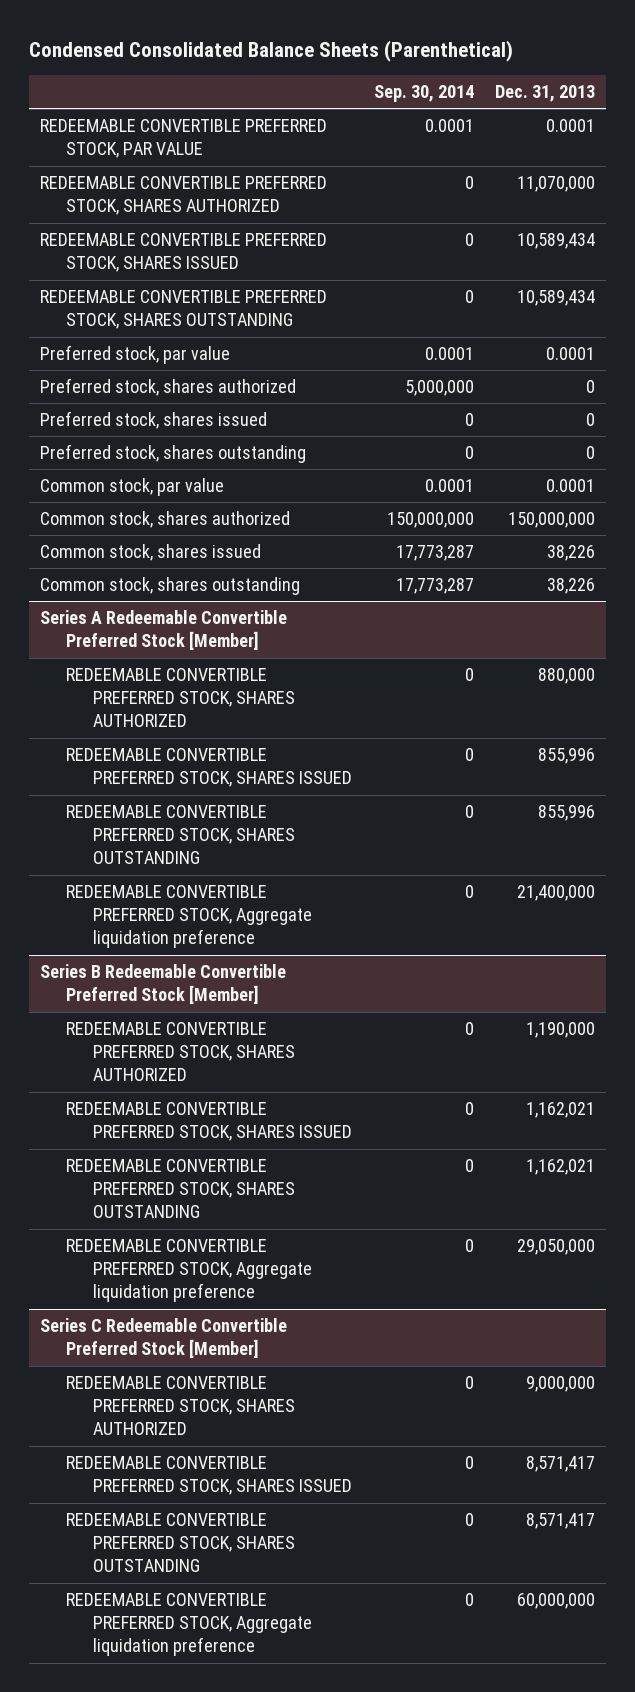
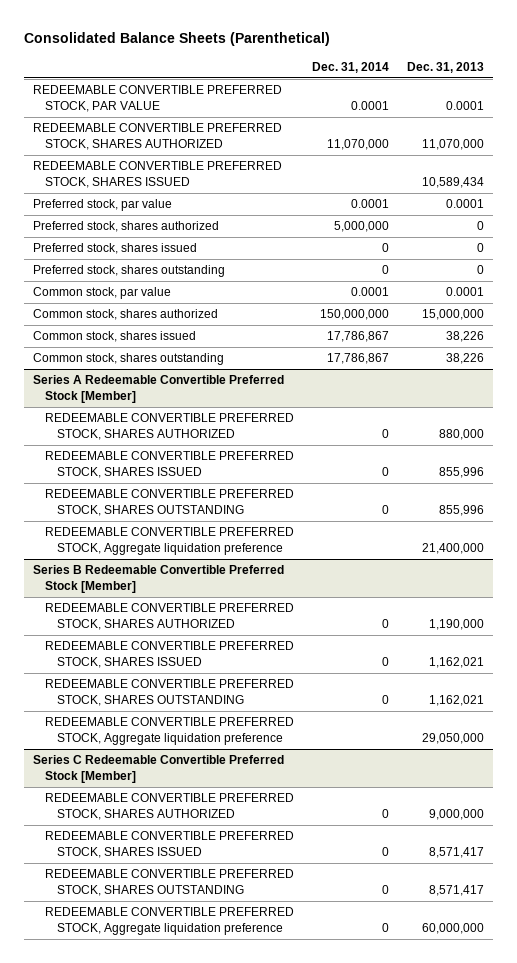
- Condensed Consolidated Balance Sheets (Parenthetical)
+ Consolidated Balance Sheets (Parenthetical)
- | Sep. 30, 2014 | Dec. 31, 2013
+ | Dec. 31, 2014 | Dec. 31, 2013
- REDEEMABLE CONVERTIBLE PREFERRED STOCK, SHARES OUTSTANDING | 0 | 10,589,434
- Common stock, shares authorized | 150,000,000 | 150,000,000
+ Common stock, shares authorized | 150,000,000 | 15,000,000

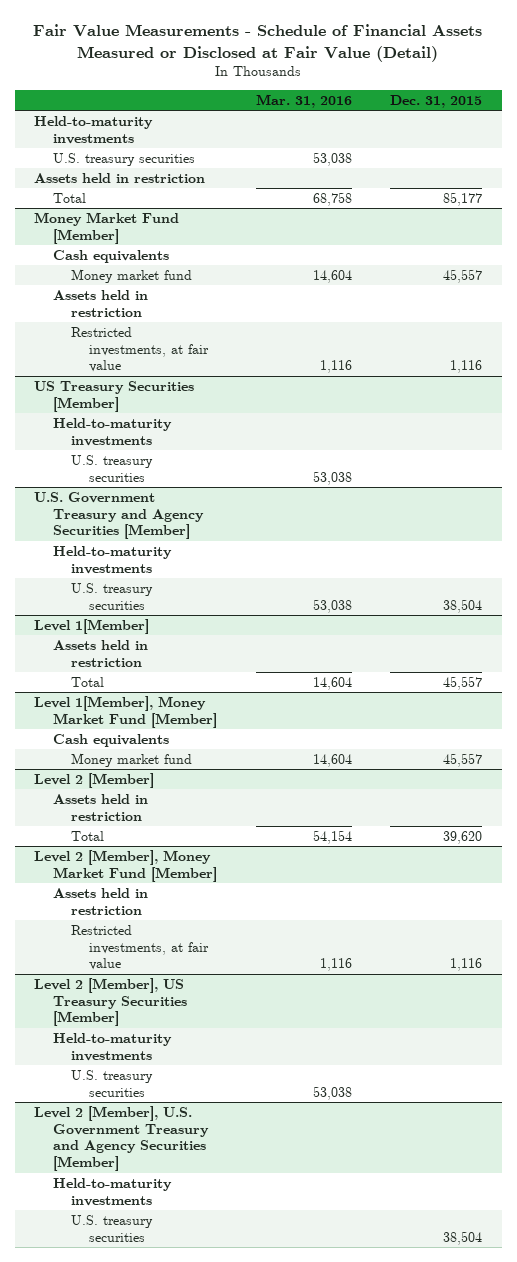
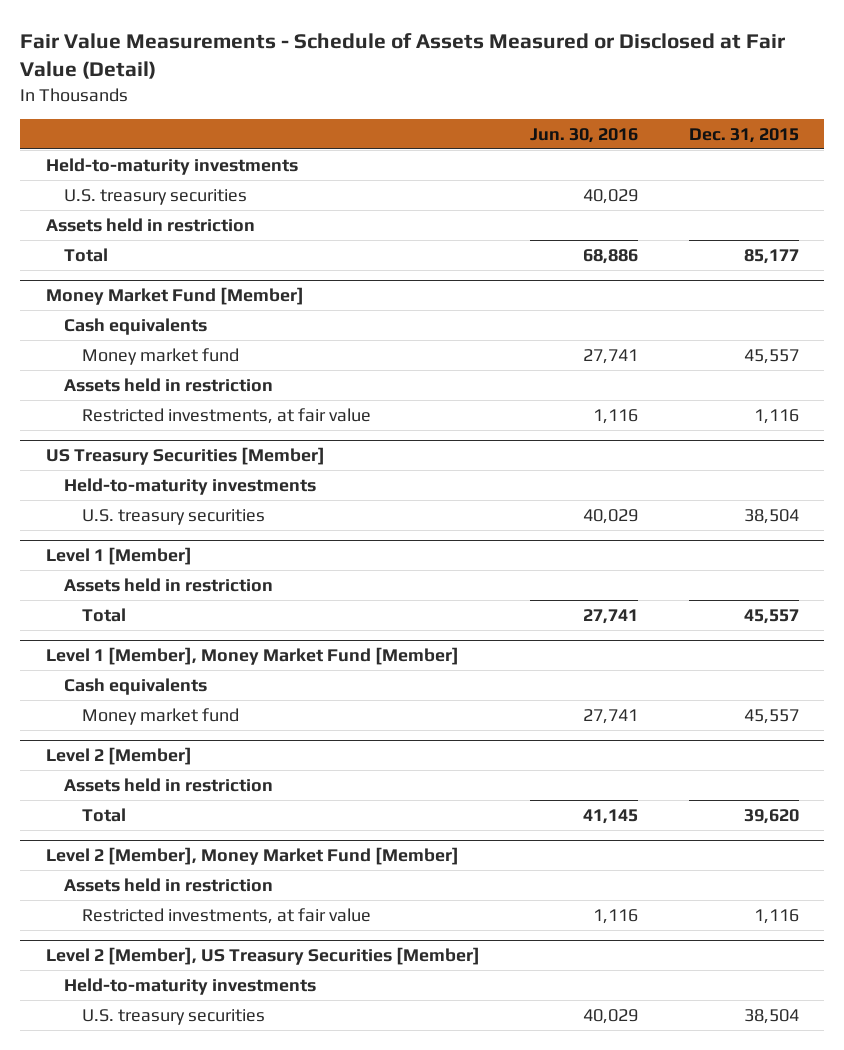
- Fair Value Measurements - Schedule of Financial Assets Measured or Disclosed at Fair Value (Detail)
+ Fair Value Measurements - Schedule of Assets Measured or Disclosed at Fair Value (Detail)
- | Mar. 31, 2016 | Dec. 31, 2015
+ | Jun. 30, 2016 | Dec. 31, 2015
@ US Treasury Securities [Member]
- U.S. treasury securities | 53,038 |
- U.S. Government Treasury and Agency Securities [Member]
- Held-to-maturity investments
- Level 1[Member]
+ Level 1 [Member]
- Level 1[Member], Money Market Fund [Member]
+ Level 1 [Member], Money Market Fund [Member]
@ Level 2 [Member], US Treasury Securities [Member]
- U.S. treasury securities | 53,038 |
- Level 2 [Member], U.S. Government Treasury and Agency Securities [Member]
- Held-to-maturity investments

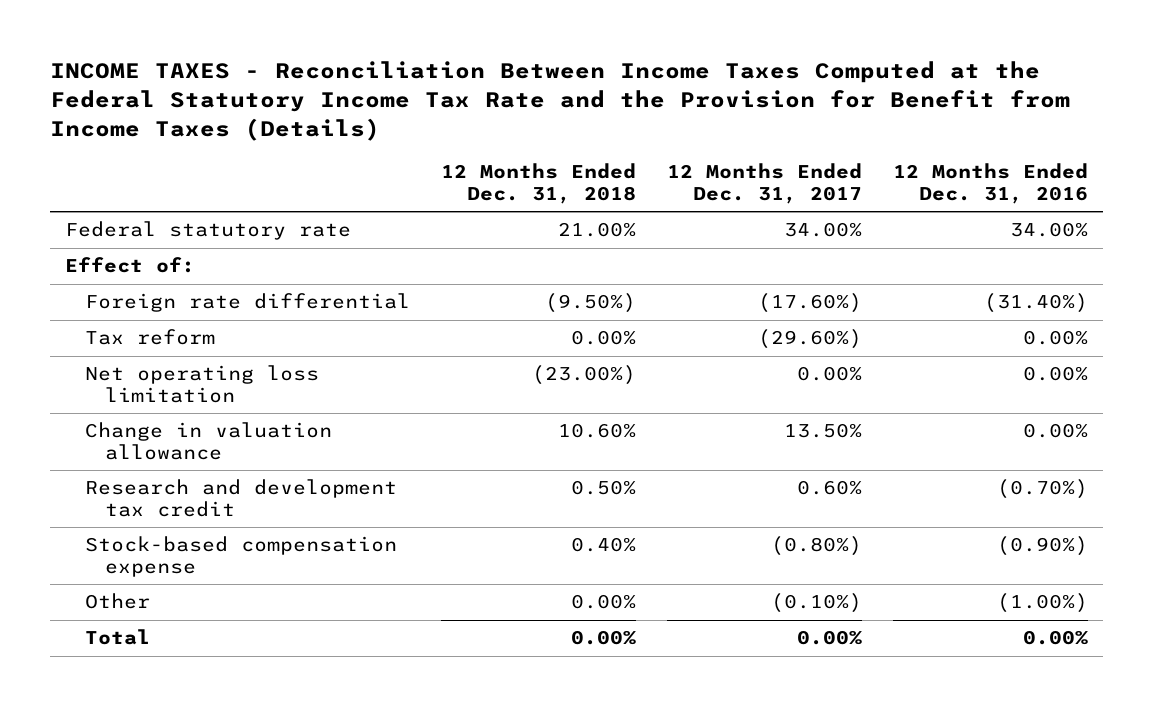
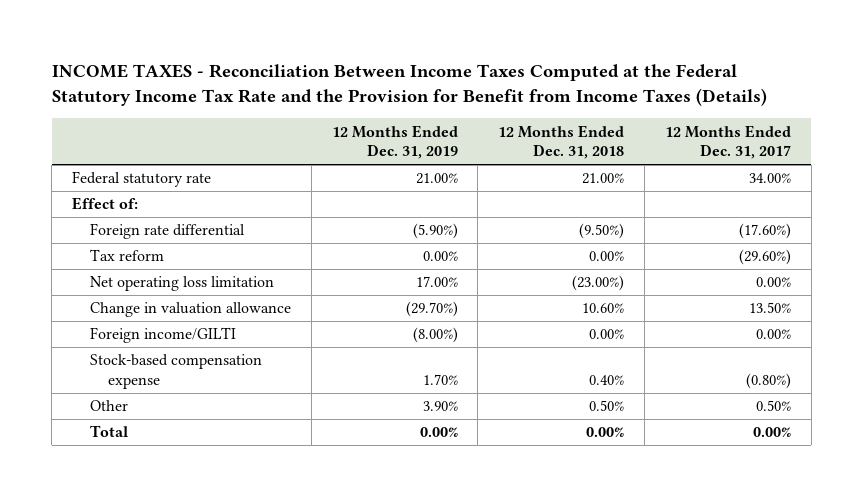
- | 12 Months Ended Dec. 31, 2018 | 12 Months Ended Dec. 31, 2017 | 12 Months Ended Dec. 31, 2016
+ | 12 Months Ended Dec. 31, 2019 | 12 Months Ended Dec. 31, 2018 | 12 Months Ended Dec. 31, 2017
- Research and development tax credit | 0.50% | 0.60% | (0.70%)
+ Foreign income/GILTI | (8.00%) | 0.00% | 0.00%
- Other | 0.00% | (0.10%) | (1.00%)
+ Other | 3.90% | 0.50% | 0.50%

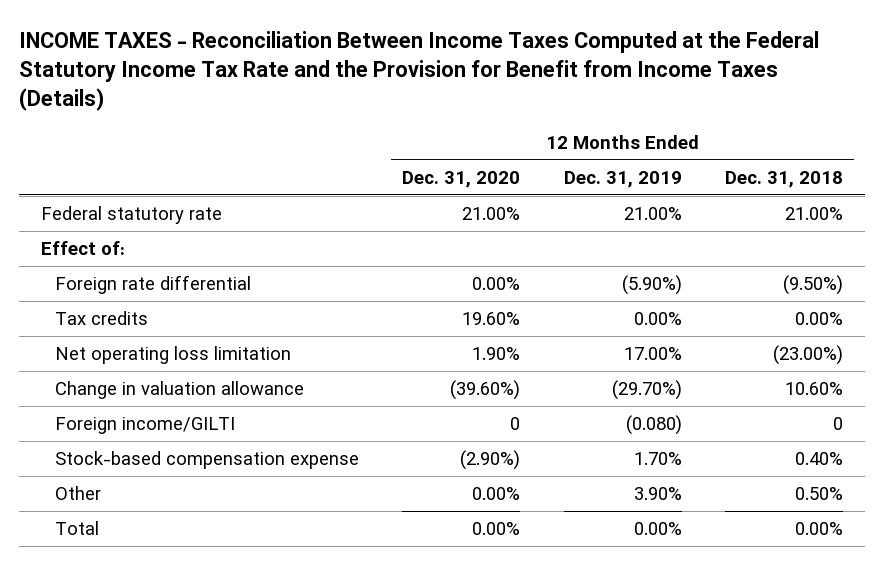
- | 12 Months Ended Dec. 31, 2019 | 12 Months Ended Dec. 31, 2018 | 12 Months Ended Dec. 31, 2017
+ | 12 Months Ended Dec. 31, 2020 | 12 Months Ended Dec. 31, 2019 | 12 Months Ended Dec. 31, 2018
- Tax reform | 0.00% | 0.00% | (29.60%)
+ Tax credits | 19.60% | 0.00% | 0.00%
- Foreign income/GILTI | (8.00%) | 0.00% | 0.00%
+ Foreign income/GILTI | 0 | (0.080) | 0

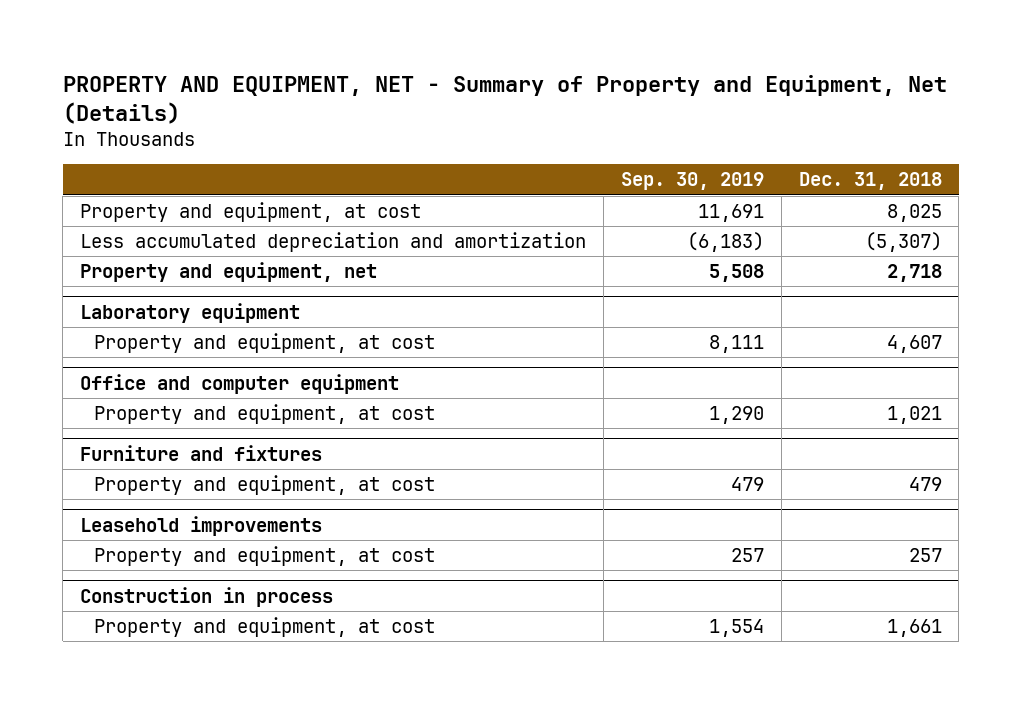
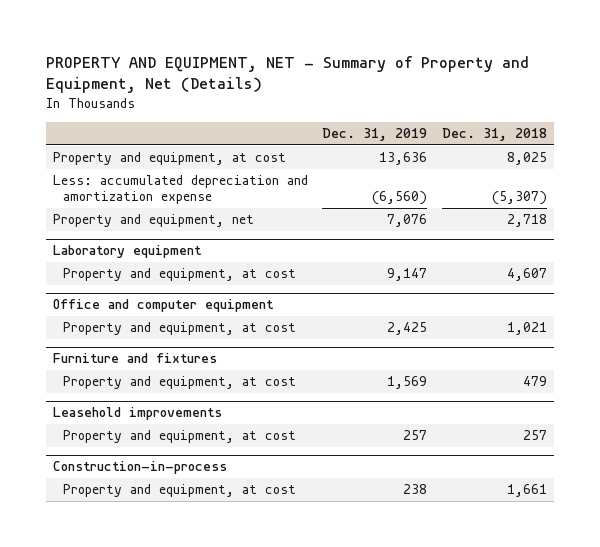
- | Sep. 30, 2019 | Dec. 31, 2018
+ | Dec. 31, 2019 | Dec. 31, 2018
- Less accumulated depreciation and amortization | (6,183) | (5,307)
+ Less: accumulated depreciation and amortization expense | (6,560) | (5,307)
- Construction in process
+ Construction-in-process

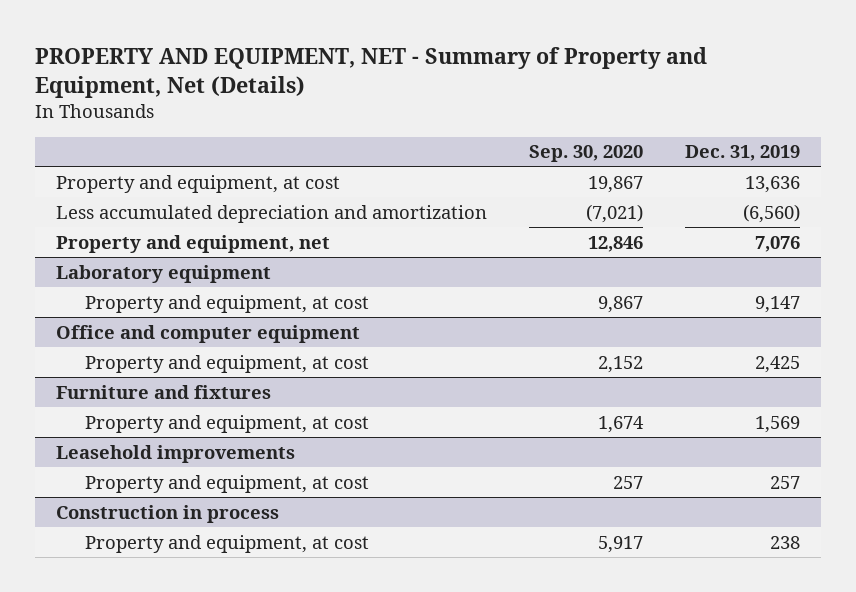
- | Dec. 31, 2019 | Dec. 31, 2018
+ | Sep. 30, 2020 | Dec. 31, 2019
- Less: accumulated depreciation and amortization expense | (6,560) | (5,307)
+ Less accumulated depreciation and amortization | (7,021) | (6,560)
- Construction-in-process
+ Construction in process

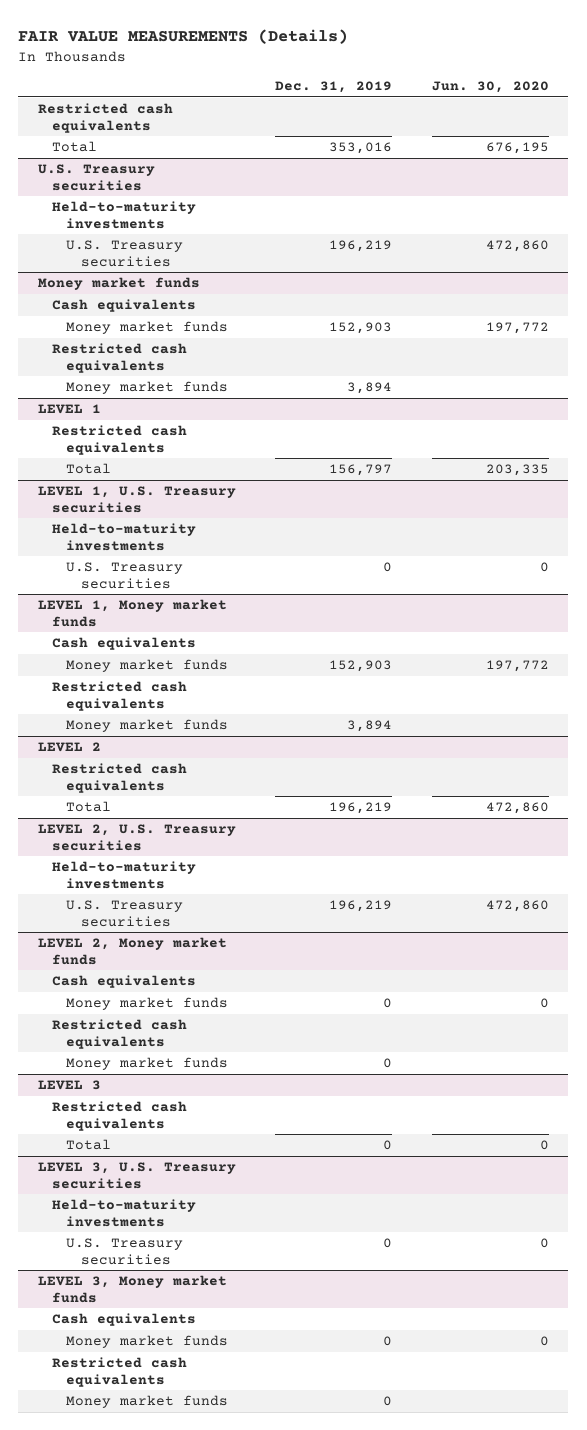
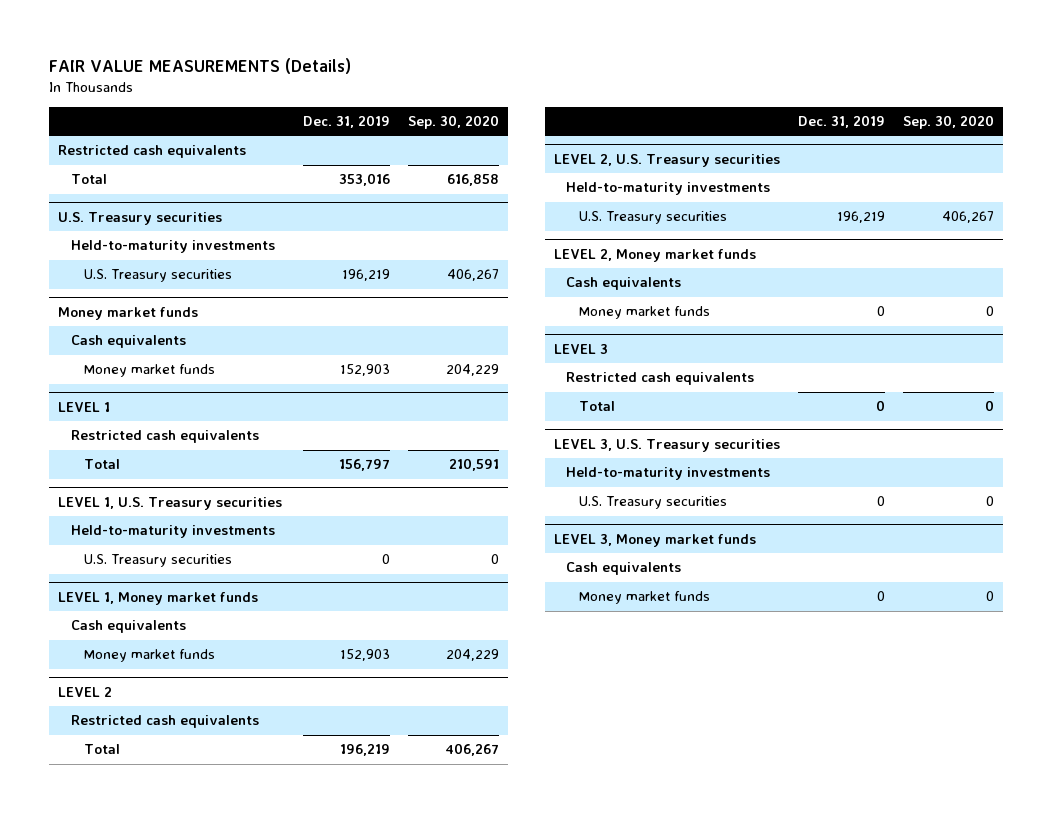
- | Dec. 31, 2019 | Jun. 30, 2020
+ | Dec. 31, 2019 | Sep. 30, 2020
@ Money market funds
- Restricted cash equivalents
- Money market funds | 3,894 |
@ LEVEL 1, Money market funds
- Restricted cash equivalents
- Money market funds | 3,894 |
@ LEVEL 2, Money market funds
- Restricted cash equivalents
- Money market funds | 0 |
@ LEVEL 3, Money market funds
- Restricted cash equivalents
- Money market funds | 0 |

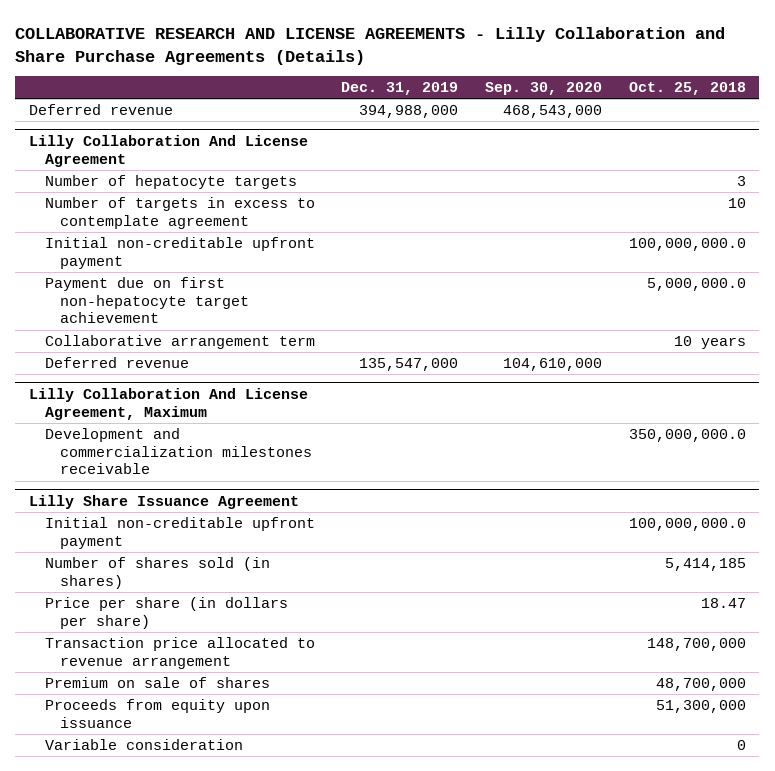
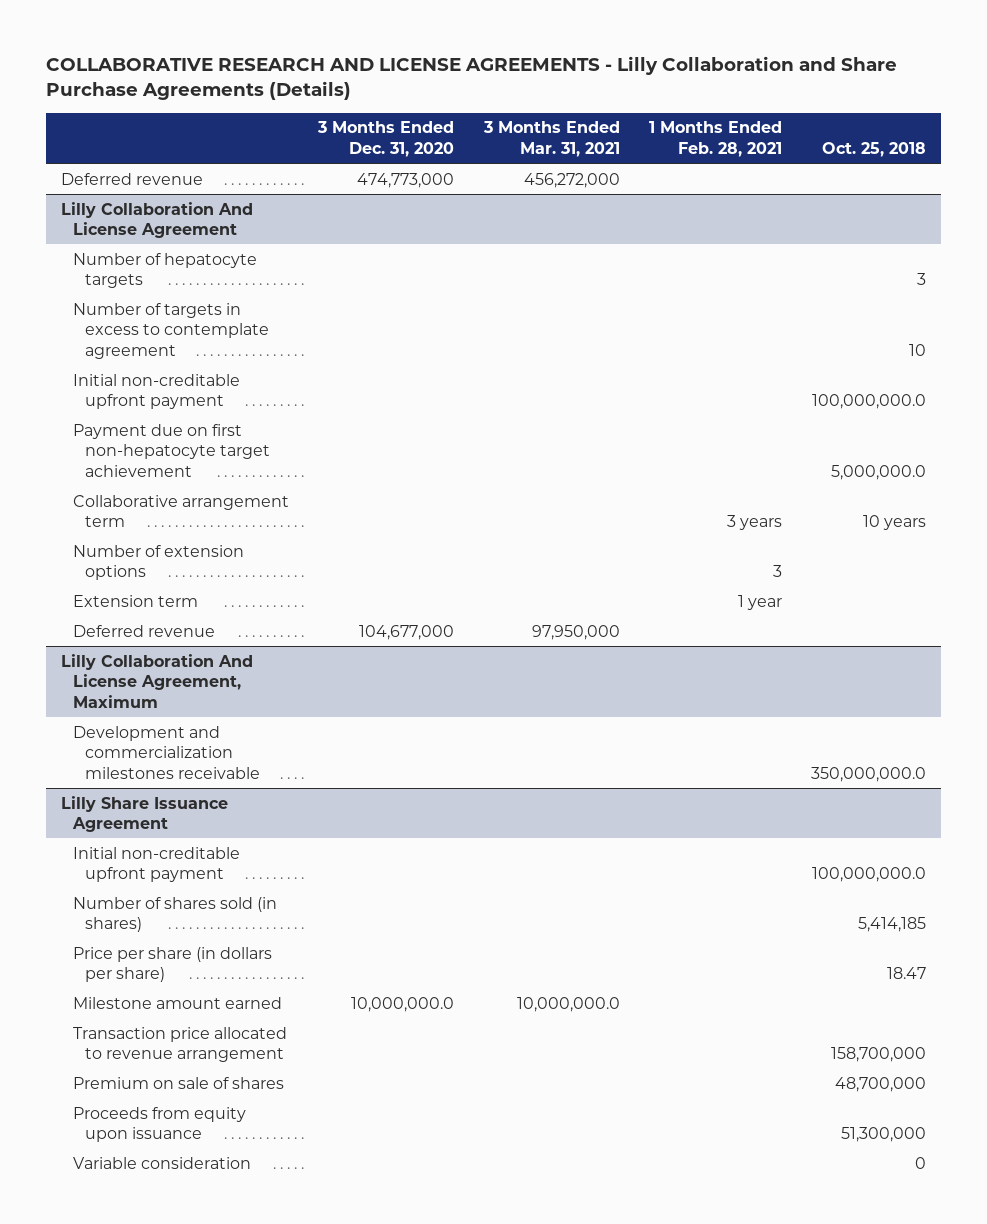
- | Dec. 31, 2019 | Sep. 30, 2020 | Oct. 25, 2018
+ | 3 Months Ended Dec. 31, 2020 | 3 Months Ended Mar. 31, 2021 | 1 Months Ended Feb. 28, 2021 | Oct. 25, 2018
@ Lilly Collaboration And License Agreement
+ Number of extension options | | | 3 |
+ Extension term | | | 1 year |
@ Lilly Share Issuance Agreement
- Transaction price allocated to revenue arrangement | | | 148,700,000
+ Milestone amount earned | 10,000,000.0 | 10,000,000.0 | |
+ Transaction price allocated to revenue arrangement | | | | 158,700,000

